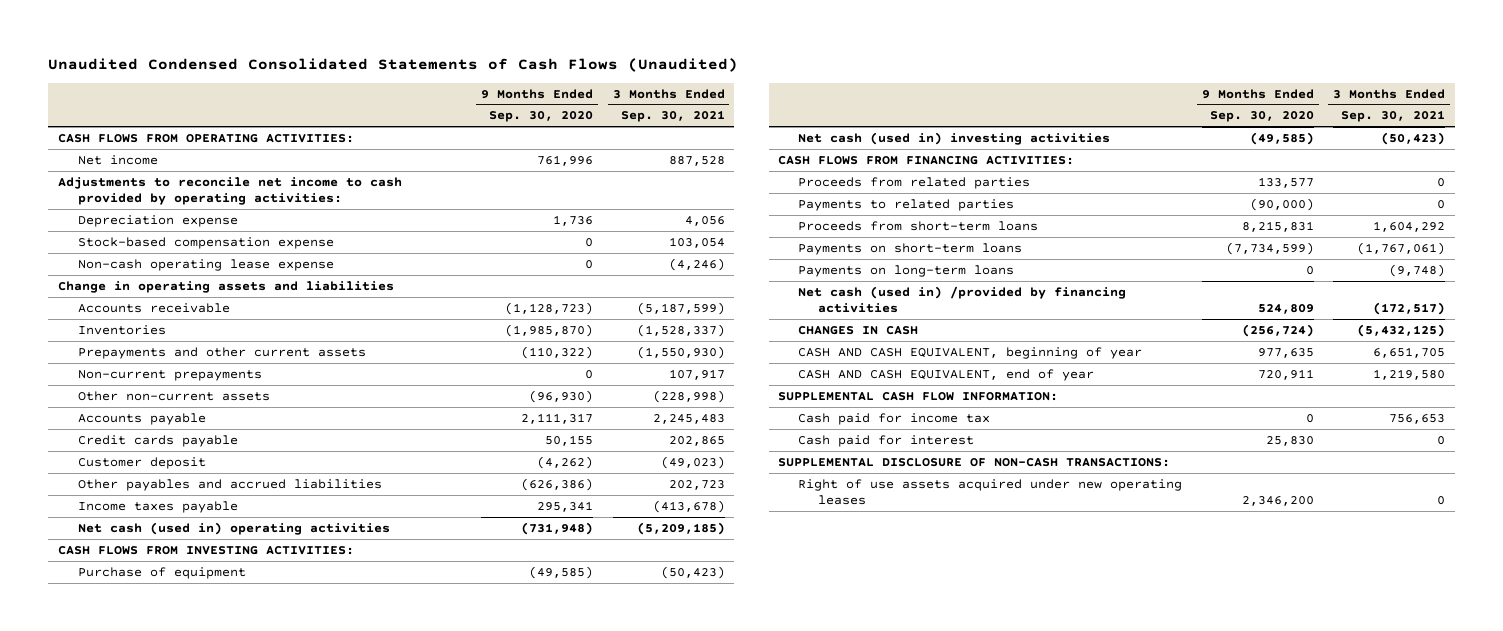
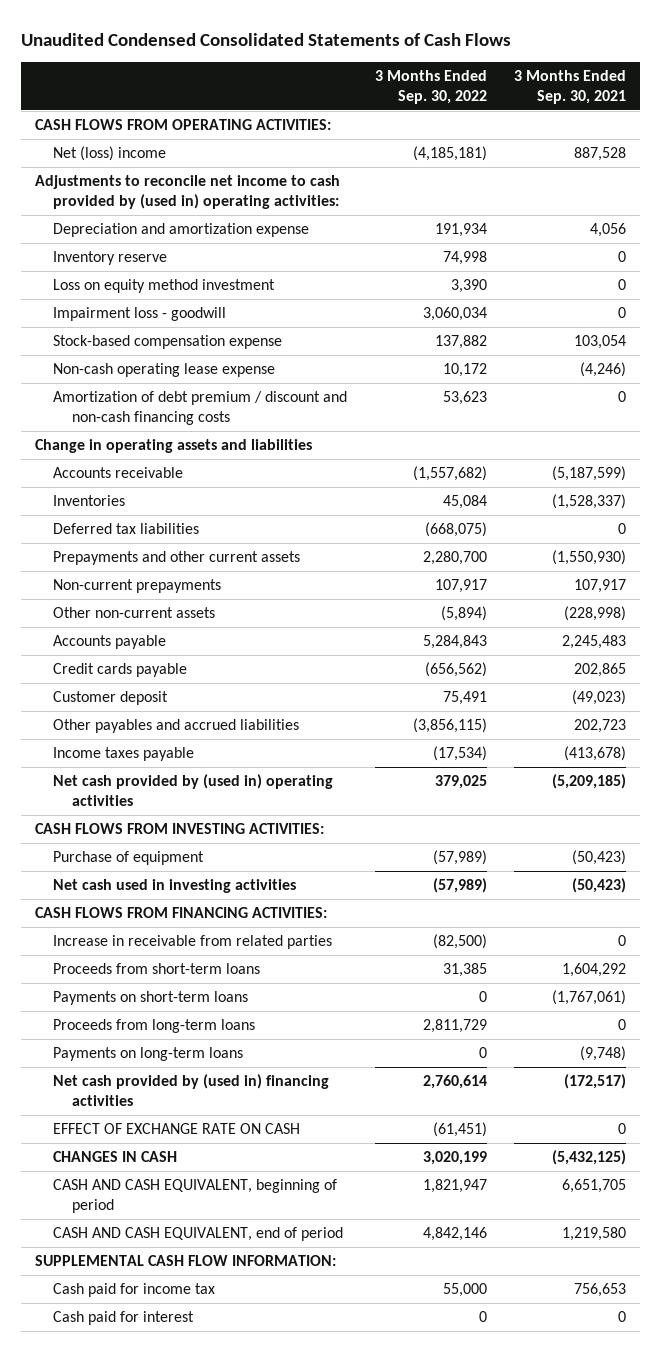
- Unaudited Condensed Consolidated Statements of Cash Flows (Unaudited)
+ Unaudited Condensed Consolidated Statements of Cash Flows
- | 9 Months Ended Sep. 30, 2020 | 3 Months Ended Sep. 30, 2021
+ | 3 Months Ended Sep. 30, 2022 | 3 Months Ended Sep. 30, 2021
- Net income | 761,996 | 887,528
- Adjustments to reconcile net income to cash provided by operating activities:
- Depreciation expense | 1,736 | 4,056
+ Net (loss) income | (4,185,181) | 887,528
+ Adjustments to reconcile net income to cash provided by (used in) operating activities:
+ Depreciation and amortization expense | 191,934 | 4,056
+ Inventory reserve | 74,998 | 0
+ Loss on equity method investment | 3,390 | 0
+ Impairment loss - goodwill | 3,060,034 | 0
+ Amortization of debt premium / discount and non-cash financing costs | 53,623 | 0
+ Deferred tax liabilities | (668,075) | 0
- Net cash (used in) operating activities | (731,948) | (5,209,185)
+ Net cash provided by (used in) operating activities | 379,025 | (5,209,185)
- Net cash (used in) investing activities | (49,585) | (50,423)
+ Net cash used in investing activities | (57,989) | (50,423)
- Proceeds from related parties | 133,577 | 0
- Payments to related parties | (90,000) | 0
+ Increase in receivable from related parties | (82,500) | 0
+ Proceeds from long-term loans | 2,811,729 | 0
- Net cash (used in) /provided by financing activities | 524,809 | (172,517)
+ Net cash provided by (used in) financing activities | 2,760,614 | (172,517)
+ EFFECT OF EXCHANGE RATE ON CASH | (61,451) | 0
- CASH AND CASH EQUIVALENT, beginning of year | 977,635 | 6,651,705
- CASH AND CASH EQUIVALENT, end of year | 720,911 | 1,219,580
+ CASH AND CASH EQUIVALENT, beginning of period | 1,821,947 | 6,651,705
+ CASH AND CASH EQUIVALENT, end of period | 4,842,146 | 1,219,580
- SUPPLEMENTAL DISCLOSURE OF NON-CASH TRANSACTIONS:
- Right of use assets acquired under new operating leases | 2,346,200 | 0

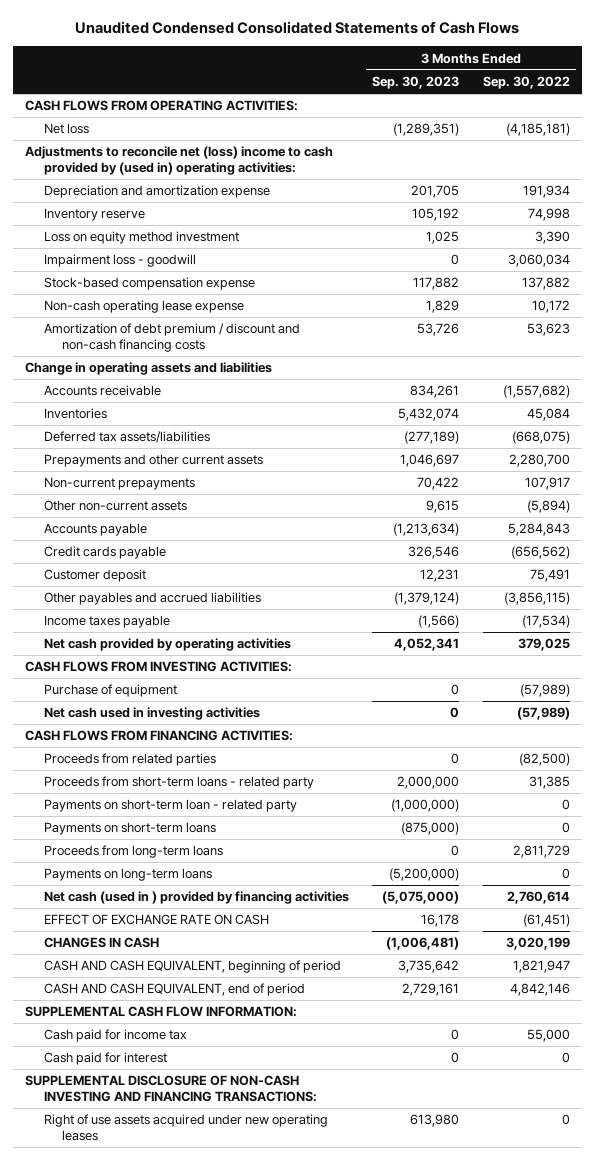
- | 3 Months Ended Sep. 30, 2022 | 3 Months Ended Sep. 30, 2021
+ | 3 Months Ended Sep. 30, 2023 | 3 Months Ended Sep. 30, 2022
- Net (loss) income | (4,185,181) | 887,528
- Adjustments to reconcile net income to cash provided by (used in) operating activities:
+ Net loss | (1,289,351) | (4,185,181)
+ Adjustments to reconcile net (loss) income to cash provided by (used in) operating activities:
- Deferred tax liabilities | (668,075) | 0
+ Deferred tax assets/liabilities | (277,189) | (668,075)
- Net cash provided by (used in) operating activities | 379,025 | (5,209,185)
+ Net cash provided by operating activities | 4,052,341 | 379,025
- Increase in receivable from related parties | (82,500) | 0
- Proceeds from short-term loans | 31,385 | 1,604,292
+ Proceeds from related parties | 0 | (82,500)
+ Proceeds from short-term loans - related party | 2,000,000 | 31,385
+ Payments on short-term loan - related party | (1,000,000) | 0
- Net cash provided by (used in) financing activities | 2,760,614 | (172,517)
+ Net cash (used in ) provided by financing activities | (5,075,000) | 2,760,614
+ SUPPLEMENTAL DISCLOSURE OF NON-CASH INVESTING AND FINANCING TRANSACTIONS:
+ Right of use assets acquired under new operating leases | 613,980 | 0

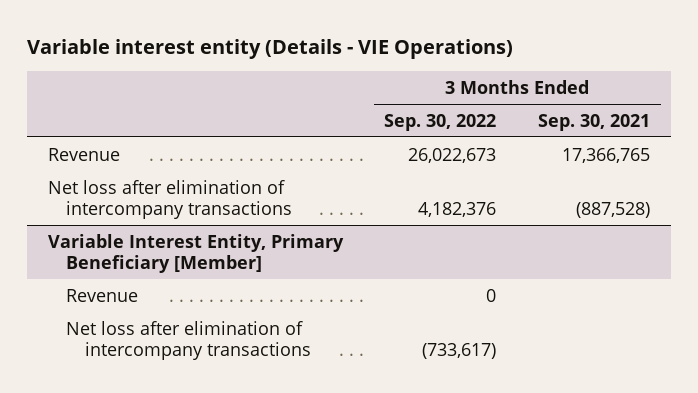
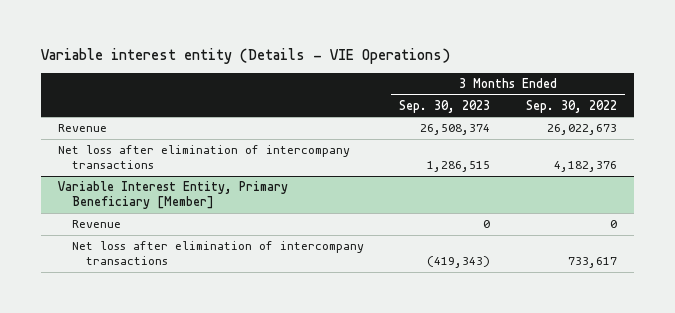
- | 3 Months Ended Sep. 30, 2022 | 3 Months Ended Sep. 30, 2021
+ | 3 Months Ended Sep. 30, 2023 | 3 Months Ended Sep. 30, 2022
@ Variable Interest Entity, Primary Beneficiary [Member]
- Net loss after elimination of intercompany transactions | (733,617) |
+ Net loss after elimination of intercompany transactions | (419,343) | 733,617

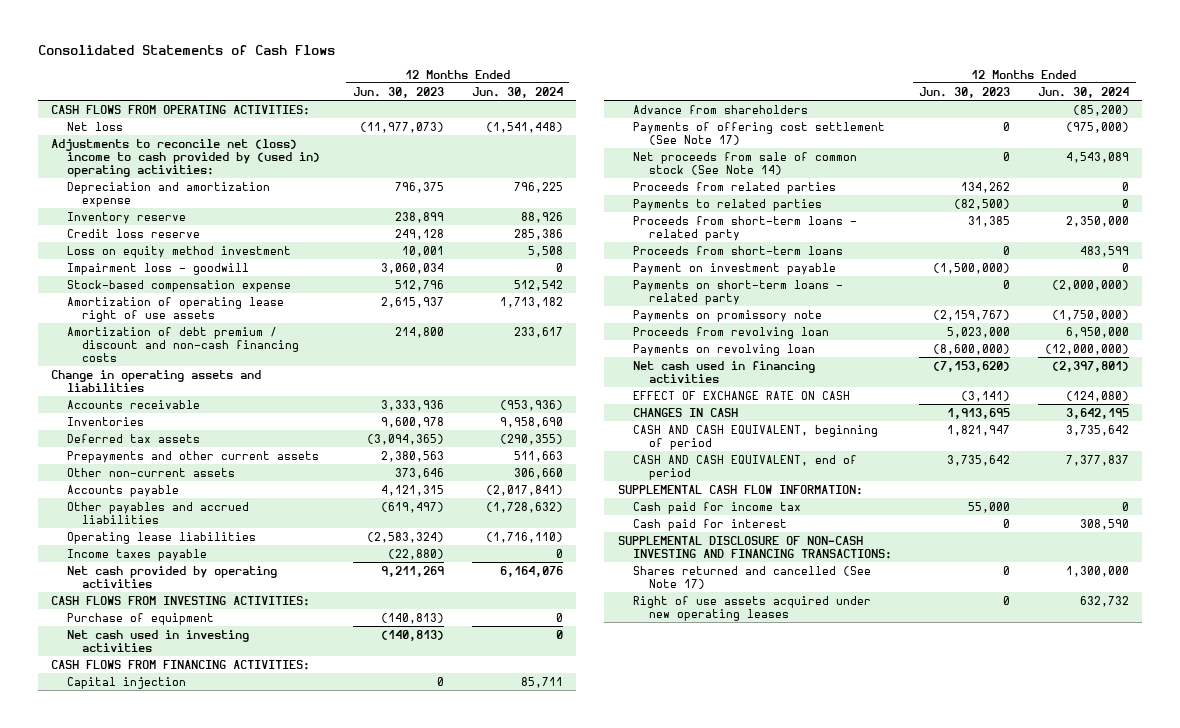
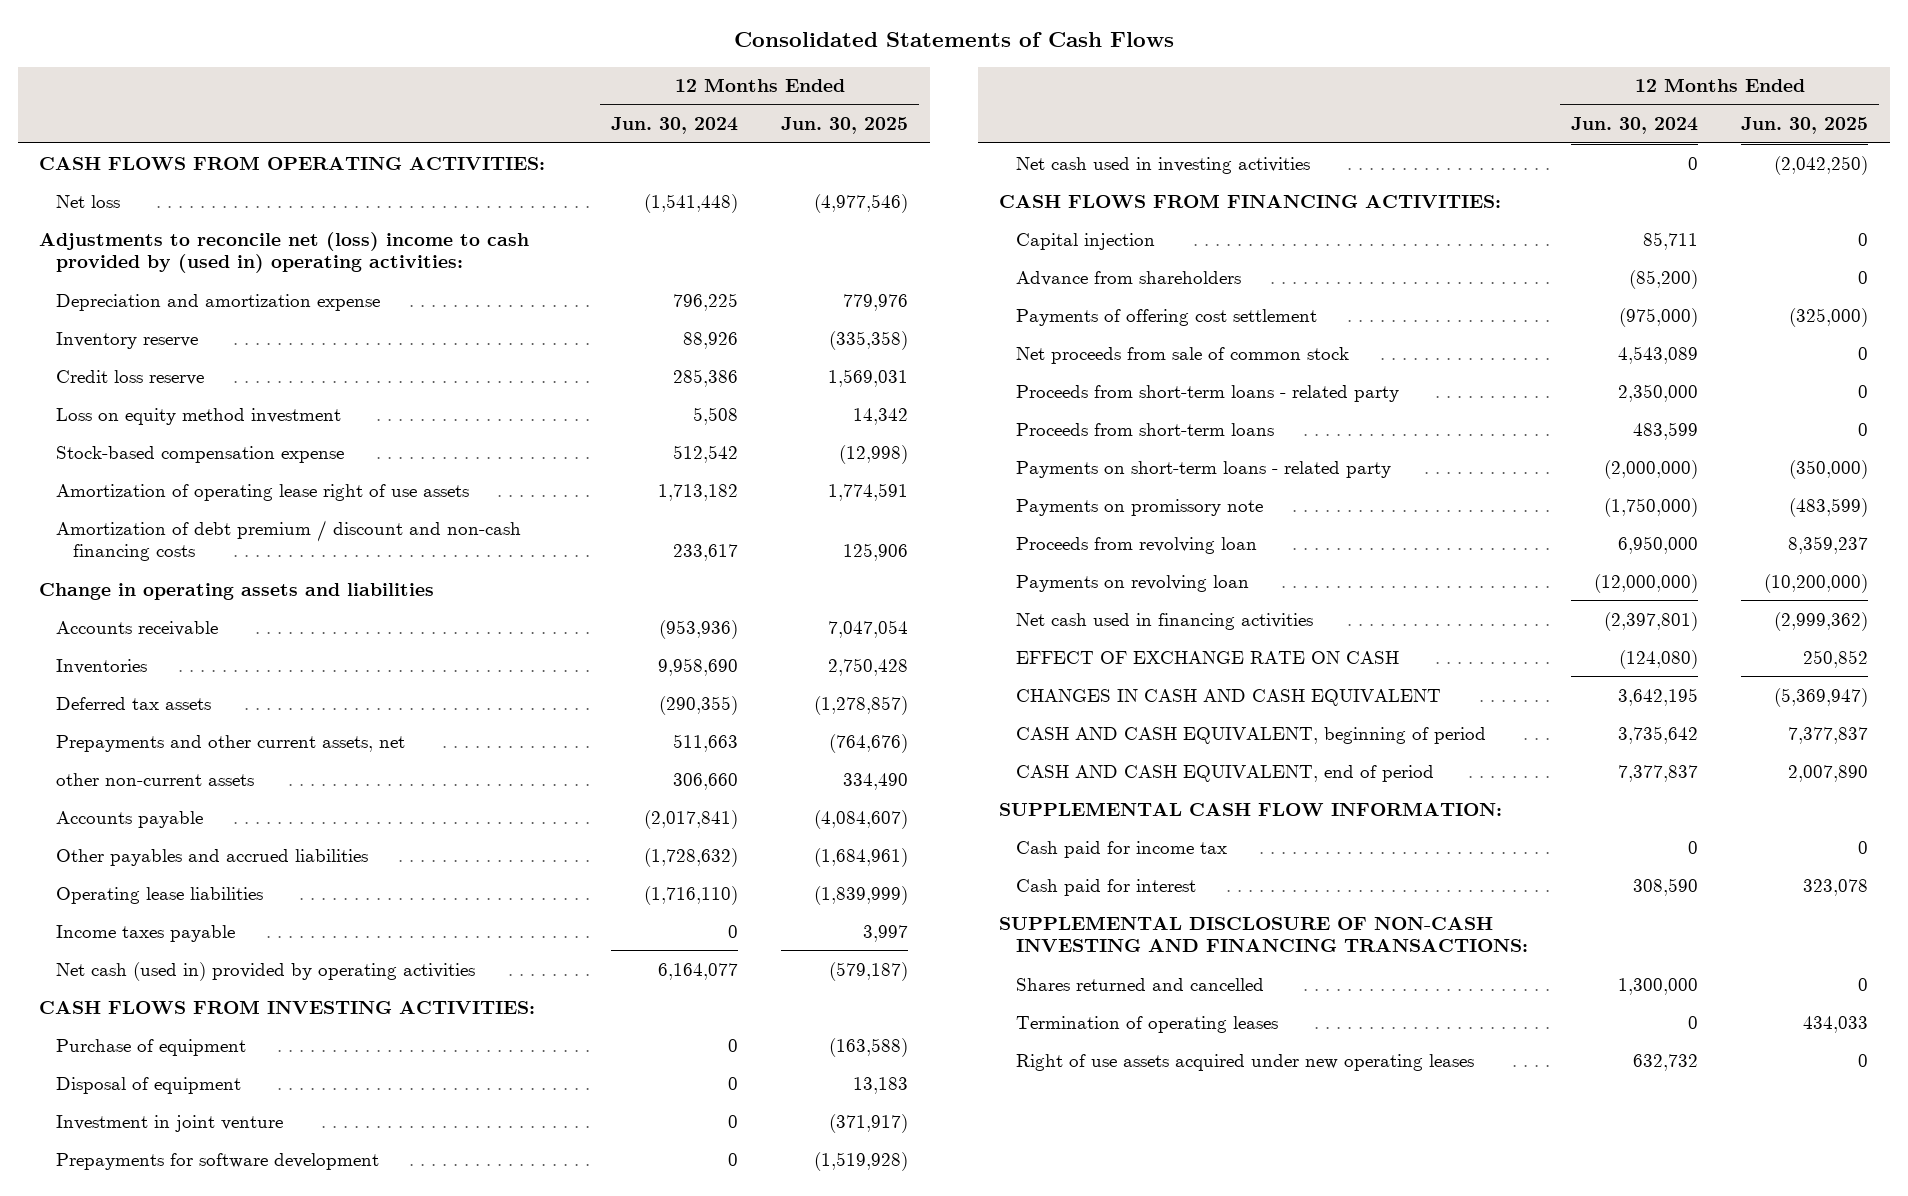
- | 12 Months Ended Jun. 30, 2023 | 12 Months Ended Jun. 30, 2024
+ | 12 Months Ended Jun. 30, 2024 | 12 Months Ended Jun. 30, 2025
- Impairment loss - goodwill | 3,060,034 | 0
- Prepayments and other current assets | 2,380,563 | 511,663
- Other non-current assets | 373,646 | 306,660
+ Prepayments and other current assets, net | 511,663 | (764,676)
+ other non-current assets | 306,660 | 334,490
- Net cash provided by operating activities | 9,211,269 | 6,164,076
+ Net cash (used in) provided by operating activities | 6,164,077 | (579,187)
+ Disposal of equipment | 0 | 13,183
+ Investment in joint venture | 0 | (371,917)
+ Prepayments for software development | 0 | (1,519,928)
- Payments of offering cost settlement (See Note 17) | 0 | (975,000)
- Net proceeds from sale of common stock (See Note 14) | 0 | 4,543,089
- Proceeds from related parties | 134,262 | 0
- Payments to related parties | (82,500) | 0
+ Payments of offering cost settlement | (975,000) | (325,000)
+ Net proceeds from sale of common stock | 4,543,089 | 0
- Payment on investment payable | (1,500,000) | 0
- CHANGES IN CASH | 1,913,695 | 3,642,195
+ CHANGES IN CASH AND CASH EQUIVALENT | 3,642,195 | (5,369,947)
- Shares returned and cancelled (See Note 17) | 0 | 1,300,000
+ Shares returned and cancelled | 1,300,000 | 0
+ Termination of operating leases | 0 | 434,033

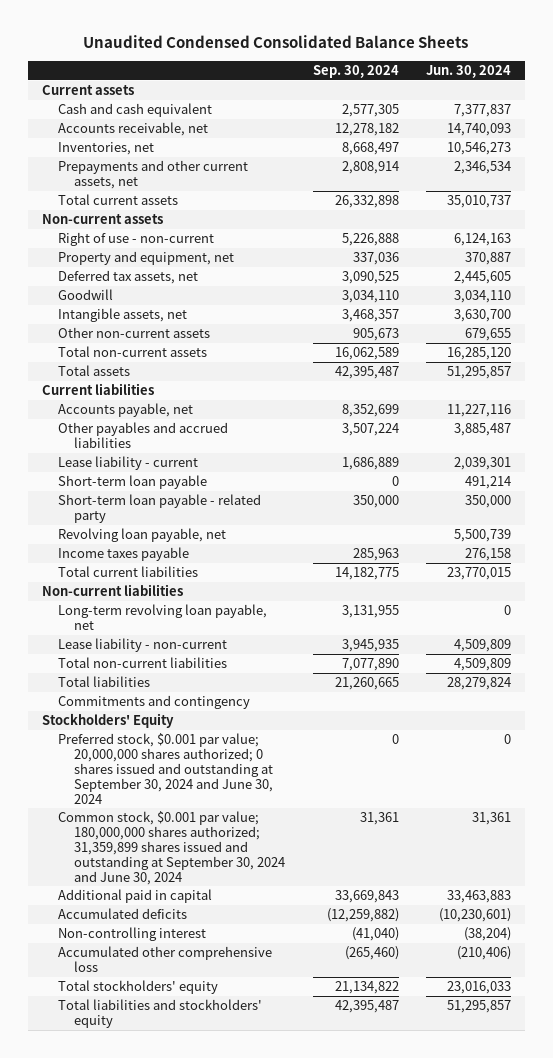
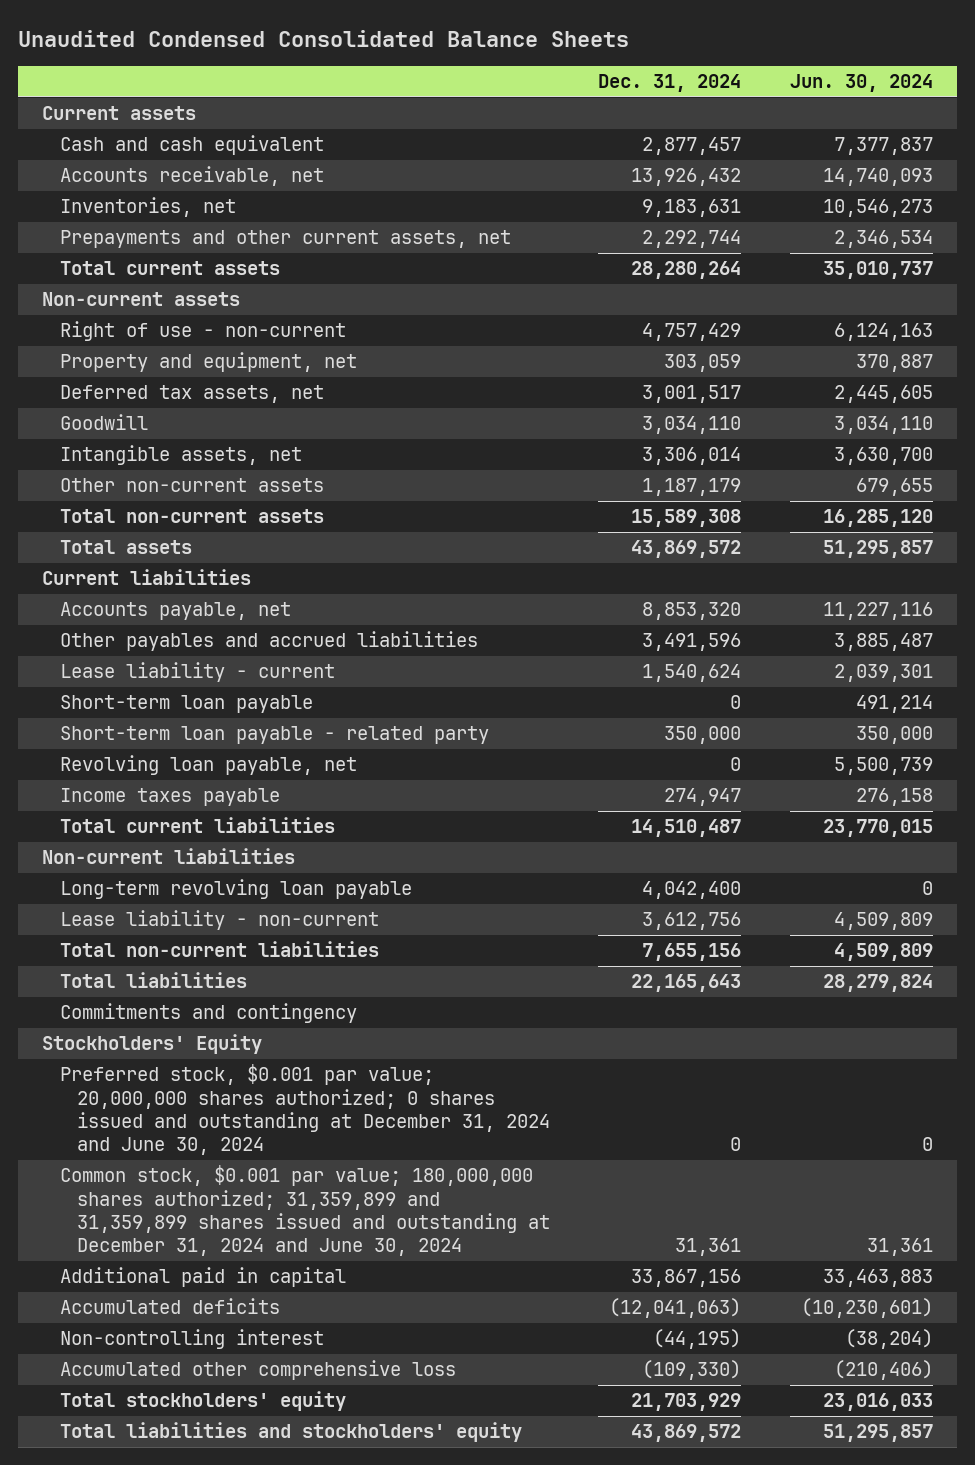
- | Sep. 30, 2024 | Jun. 30, 2024
+ | Dec. 31, 2024 | Jun. 30, 2024
- Long-term revolving loan payable, net | 3,131,955 | 0
+ Long-term revolving loan payable | 4,042,400 | 0
- Preferred stock, $0.001 par value; 20,000,000 shares authorized; 0 shares issued and outstanding at September 30, 2024 and June 30, 2024 | 0 | 0
- Common stock, $0.001 par value; 180,000,000 shares authorized; 31,359,899 shares issued and outstanding at September 30, 2024 and June 30, 2024 | 31,361 | 31,361
+ Preferred stock, $0.001 par value; 20,000,000 shares authorized; 0 shares issued and outstanding at December 31, 2024 and June 30, 2024 | 0 | 0
+ Common stock, $0.001 par value; 180,000,000 shares authorized; 31,359,899 and 31,359,899 shares issued and outstanding at December 31, 2024 and June 30, 2024 | 31,361 | 31,361

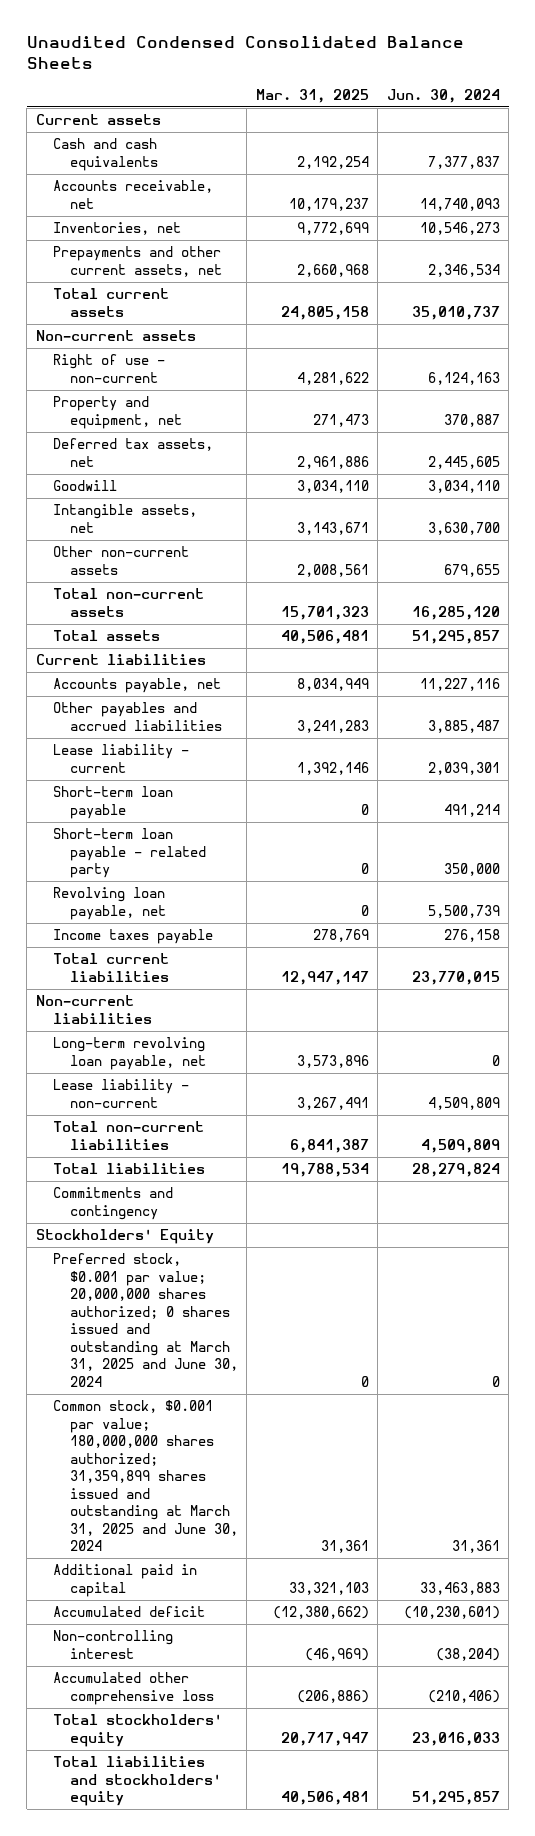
- | Dec. 31, 2024 | Jun. 30, 2024
+ | Mar. 31, 2025 | Jun. 30, 2024
- Cash and cash equivalent | 2,877,457 | 7,377,837
+ Cash and cash equivalents | 2,192,254 | 7,377,837
- Long-term revolving loan payable | 4,042,400 | 0
+ Long-term revolving loan payable, net | 3,573,896 | 0
- Preferred stock, $0.001 par value; 20,000,000 shares authorized; 0 shares issued and outstanding at December 31, 2024 and June 30, 2024 | 0 | 0
- Common stock, $0.001 par value; 180,000,000 shares authorized; 31,359,899 and 31,359,899 shares issued and outstanding at December 31, 2024 and June 30, 2024 | 31,361 | 31,361
+ Preferred stock, $0.001 par value; 20,000,000 shares authorized; 0 shares issued and outstanding at March 31, 2025 and June 30, 2024 | 0 | 0
+ Common stock, $0.001 par value; 180,000,000 shares authorized; 31,359,899 shares issued and outstanding at March 31, 2025 and June 30, 2024 | 31,361 | 31,361
- Accumulated deficits | (12,041,063) | (10,230,601)
+ Accumulated deficit | (12,380,662) | (10,230,601)

